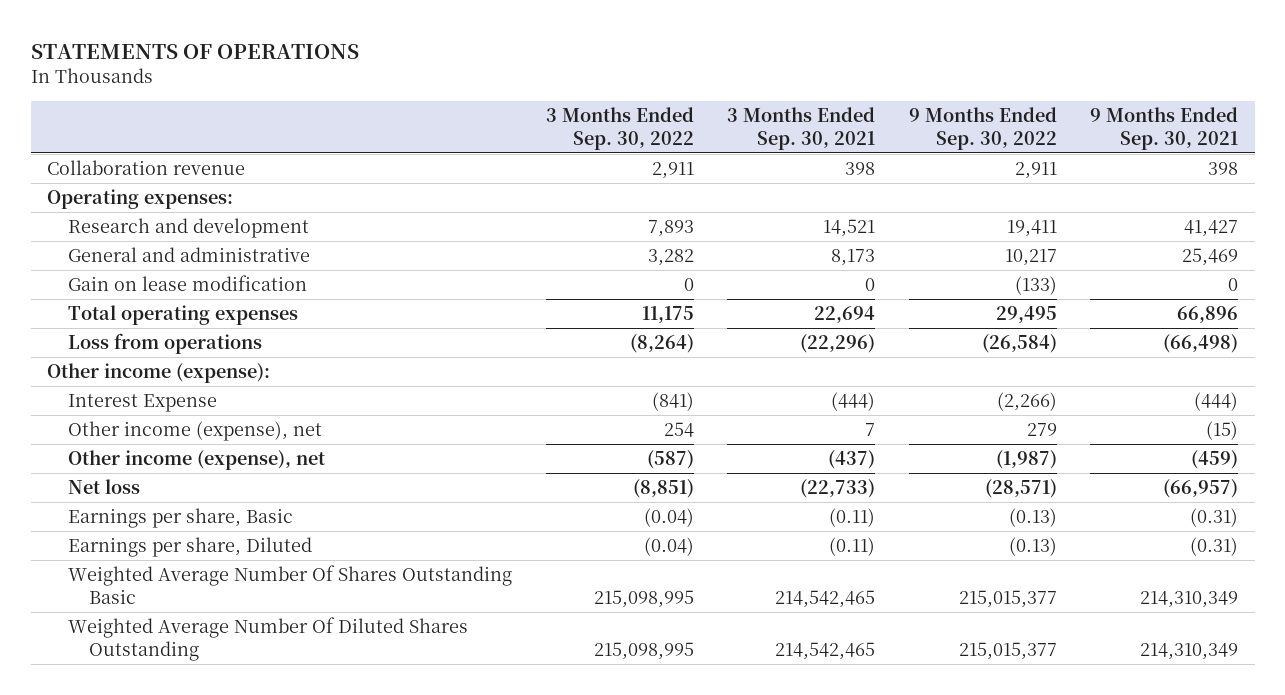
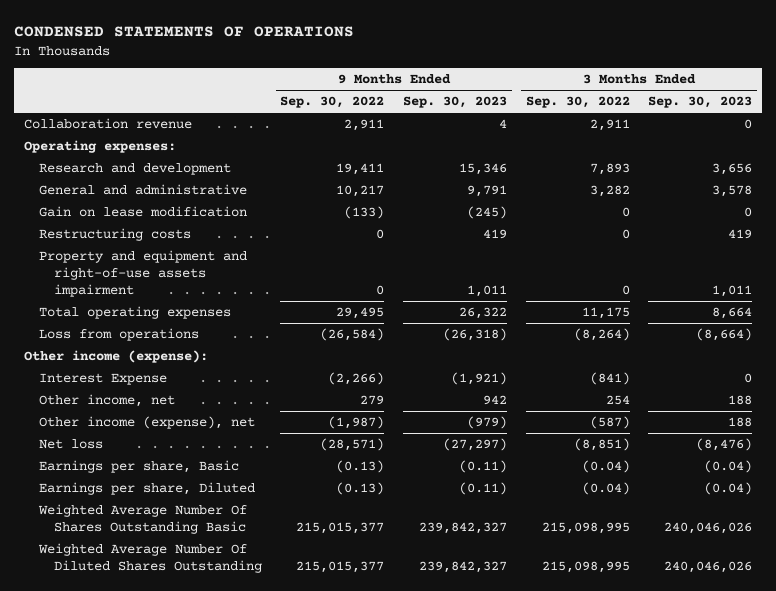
- STATEMENTS OF OPERATIONS
+ CONDENSED STATEMENTS OF OPERATIONS
- | 3 Months Ended Sep. 30, 2022 | 3 Months Ended Sep. 30, 2021 | 9 Months Ended Sep. 30, 2022 | 9 Months Ended Sep. 30, 2021
+ | 9 Months Ended Sep. 30, 2022 | 9 Months Ended Sep. 30, 2023 | 3 Months Ended Sep. 30, 2022 | 3 Months Ended Sep. 30, 2023
+ Restructuring costs | 0 | 419 | 0 | 419
+ Property and equipment and right-of-use assets impairment | 0 | 1,011 | 0 | 1,011
- Other income (expense), net | 254 | 7 | 279 | (15)
+ Other income, net | 279 | 942 | 254 | 188

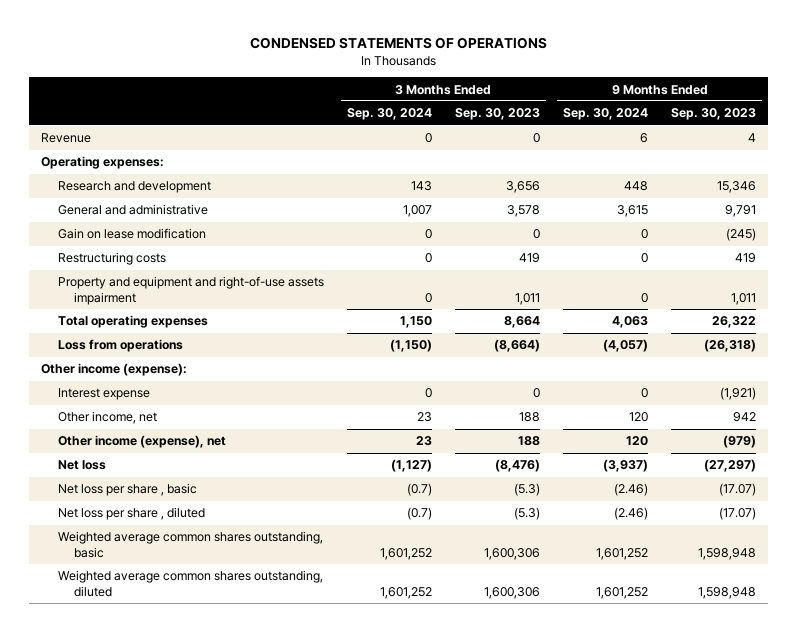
- | 9 Months Ended Sep. 30, 2022 | 9 Months Ended Sep. 30, 2023 | 3 Months Ended Sep. 30, 2022 | 3 Months Ended Sep. 30, 2023
+ | 3 Months Ended Sep. 30, 2024 | 3 Months Ended Sep. 30, 2023 | 9 Months Ended Sep. 30, 2024 | 9 Months Ended Sep. 30, 2023
- Collaboration revenue | 2,911 | 4 | 2,911 | 0
+ Revenue | 0 | 0 | 6 | 4
- Interest Expense | (2,266) | (1,921) | (841) | 0
+ Interest expense | 0 | 0 | 0 | (1,921)
- Earnings per share, Basic | (0.13) | (0.11) | (0.04) | (0.04)
- Earnings per share, Diluted | (0.13) | (0.11) | (0.04) | (0.04)
- Weighted Average Number Of Shares Outstanding Basic | 215,015,377 | 239,842,327 | 215,098,995 | 240,046,026
- Weighted Average Number Of Diluted Shares Outstanding | 215,015,377 | 239,842,327 | 215,098,995 | 240,046,026
+ Net loss per share , basic | (0.7) | (5.3) | (2.46) | (17.07)
+ Net loss per share , diluted | (0.7) | (5.3) | (2.46) | (17.07)
+ Weighted average common shares outstanding, basic | 1,601,252 | 1,600,306 | 1,601,252 | 1,598,948
+ Weighted average common shares outstanding, diluted | 1,601,252 | 1,600,306 | 1,601,252 | 1,598,948

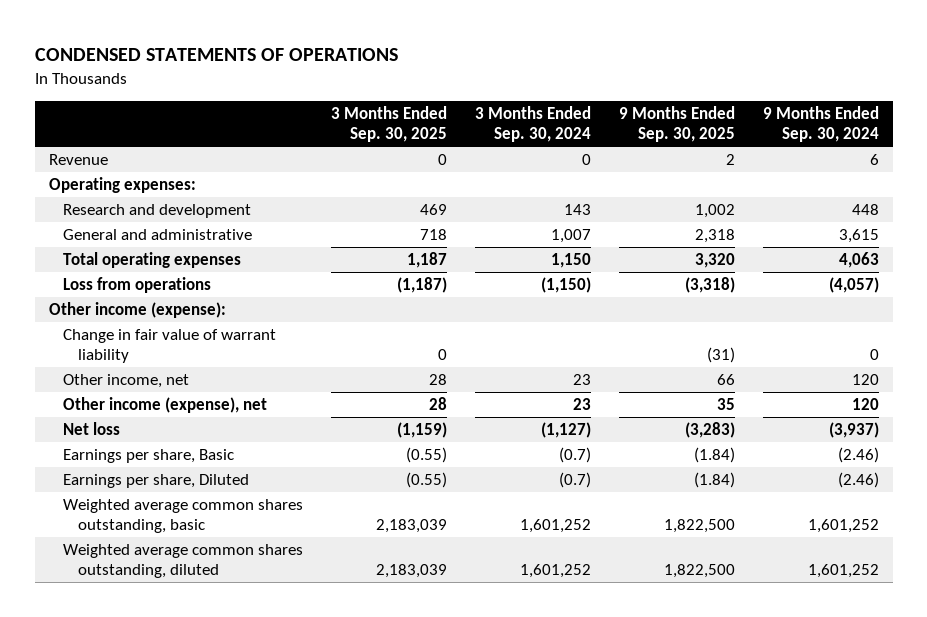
- | 3 Months Ended Sep. 30, 2024 | 3 Months Ended Sep. 30, 2023 | 9 Months Ended Sep. 30, 2024 | 9 Months Ended Sep. 30, 2023
+ | 3 Months Ended Sep. 30, 2025 | 3 Months Ended Sep. 30, 2024 | 9 Months Ended Sep. 30, 2025 | 9 Months Ended Sep. 30, 2024
- Gain on lease modification | 0 | 0 | 0 | (245)
- Restructuring costs | 0 | 419 | 0 | 419
- Property and equipment and right-of-use assets impairment | 0 | 1,011 | 0 | 1,011
- Interest expense | 0 | 0 | 0 | (1,921)
+ Change in fair value of warrant liability | 0 | | (31) | 0
- Net loss per share , basic | (0.7) | (5.3) | (2.46) | (17.07)
- Net loss per share , diluted | (0.7) | (5.3) | (2.46) | (17.07)
+ Earnings per share, Basic | (0.55) | (0.7) | (1.84) | (2.46)
+ Earnings per share, Diluted | (0.55) | (0.7) | (1.84) | (2.46)

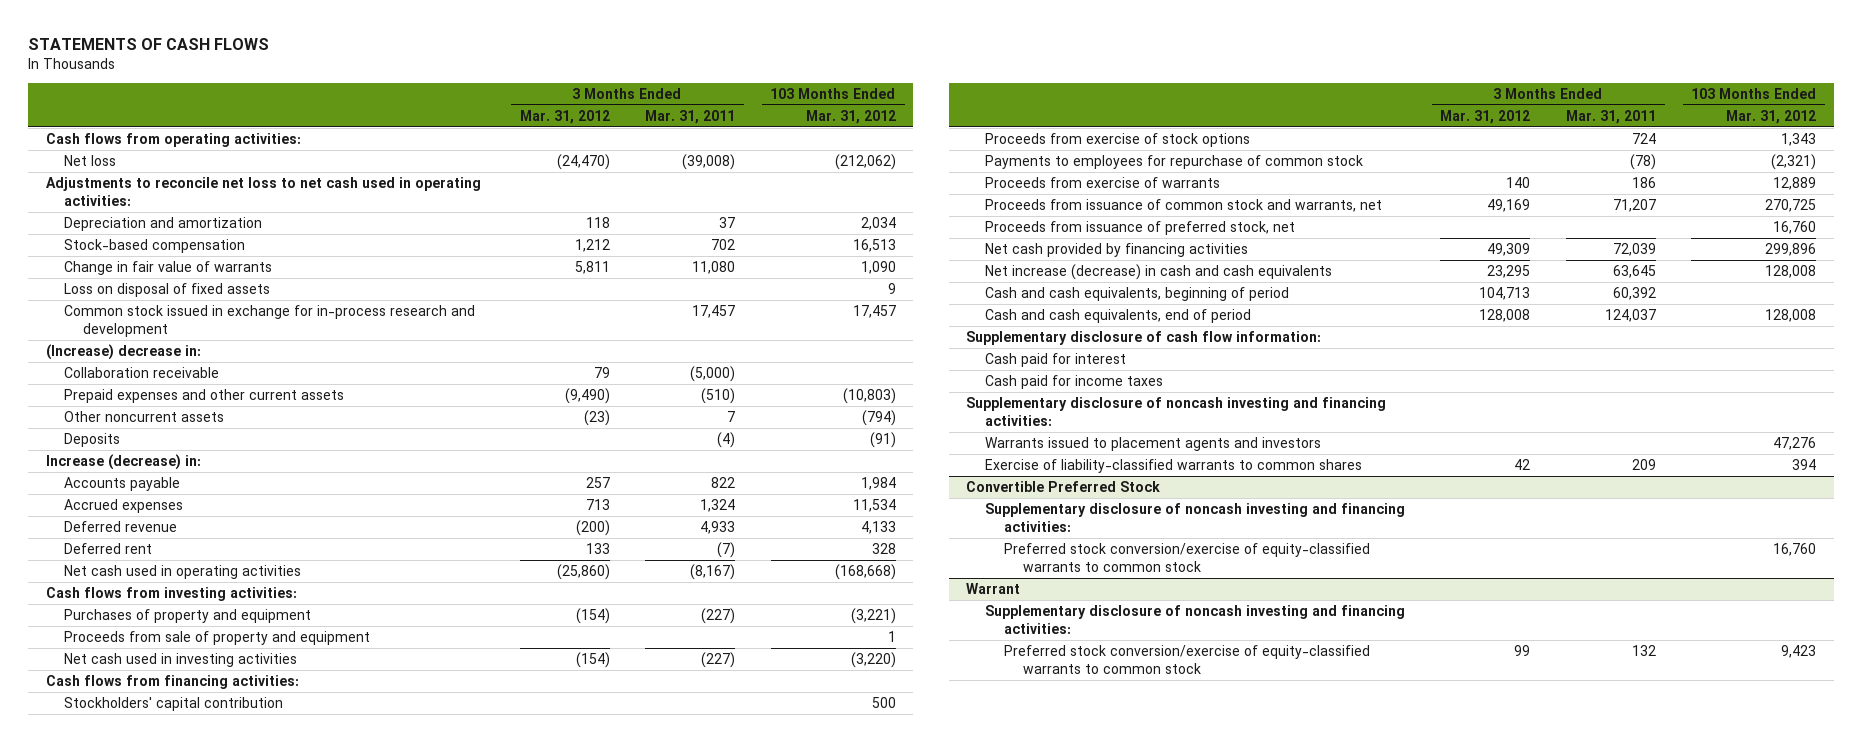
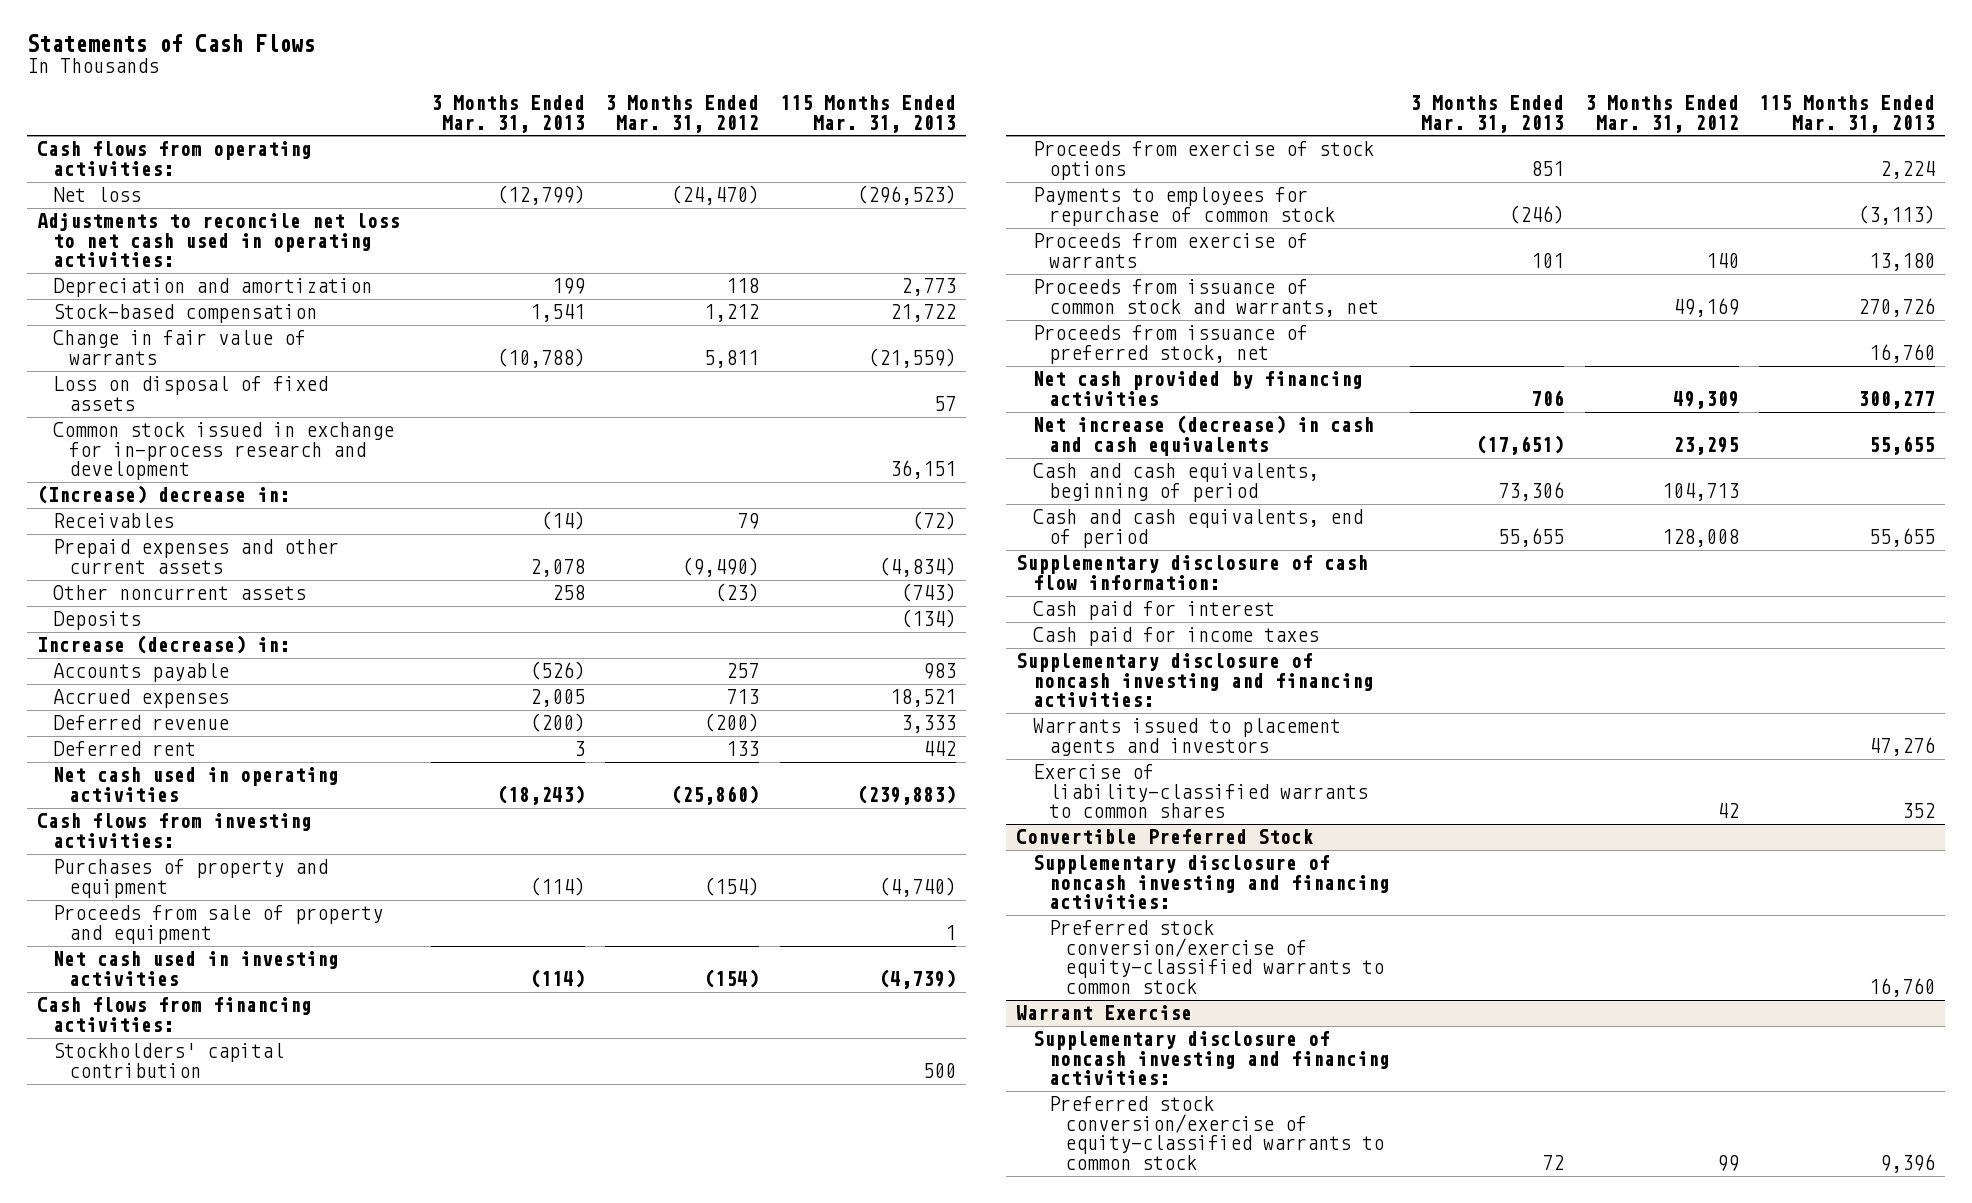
- STATEMENTS OF CASH FLOWS
+ Statements of Cash Flows
- | 3 Months Ended Mar. 31, 2012 | 3 Months Ended Mar. 31, 2011 | 103 Months Ended Mar. 31, 2012
+ | 3 Months Ended Mar. 31, 2013 | 3 Months Ended Mar. 31, 2012 | 115 Months Ended Mar. 31, 2013
- Collaboration receivable | 79 | (5,000) |
+ Receivables | (14) | 79 | (72)
- Warrant
+ Warrant Exercise

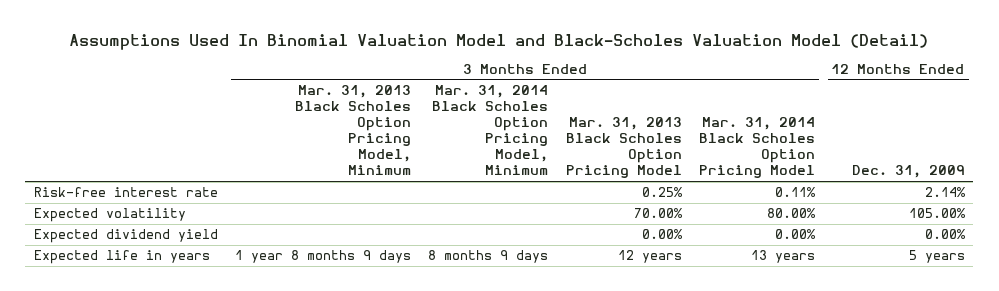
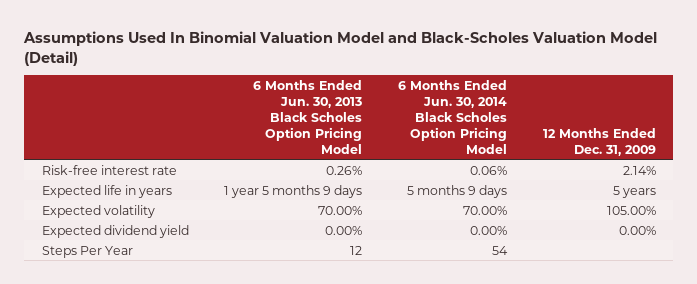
- | 3 Months Ended Mar. 31, 2013 Black Scholes Option Pricing Model, Minimum | 3 Months Ended Mar. 31, 2014 Black Scholes Option Pricing Model, Minimum | 3 Months Ended Mar. 31, 2013 Black Scholes Option Pricing Model | 3 Months Ended Mar. 31, 2014 Black Scholes Option Pricing Model | 12 Months Ended Dec. 31, 2009
+ | 6 Months Ended Jun. 30, 2013 Black Scholes Option Pricing Model | 6 Months Ended Jun. 30, 2014 Black Scholes Option Pricing Model | 12 Months Ended Dec. 31, 2009
moved up: Expected life in years | 1 year 5 months 9 days | 5 months 9 days | 5 years
+ Steps Per Year | 12 | 54 |

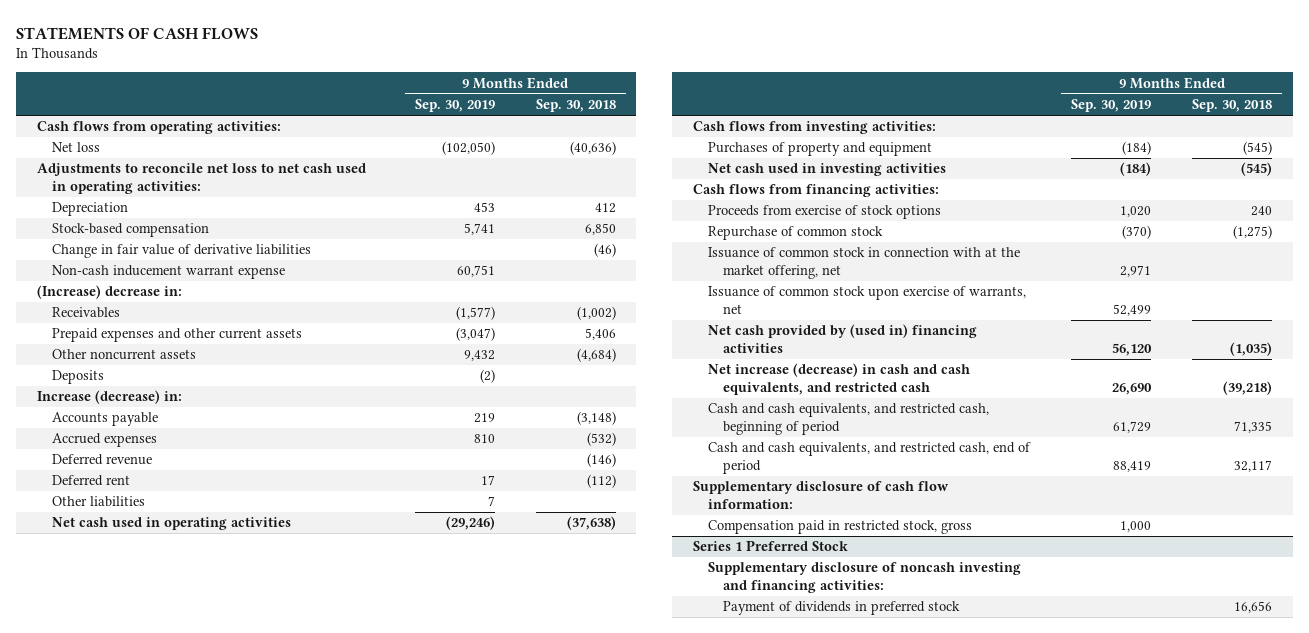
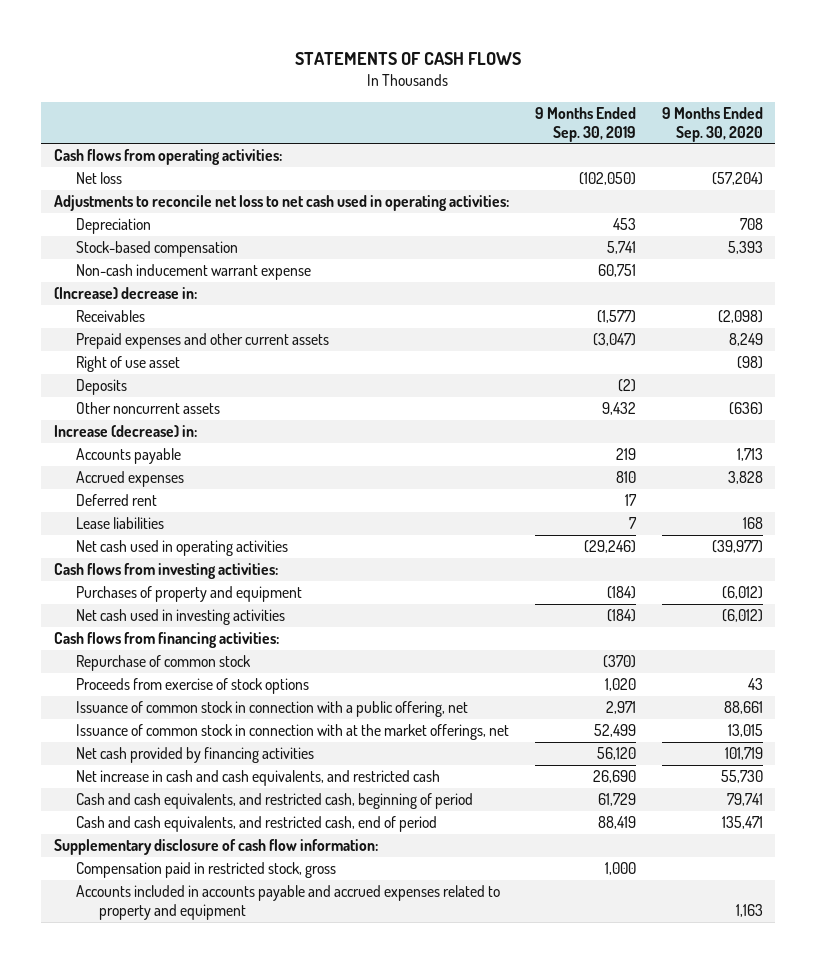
- | 9 Months Ended Sep. 30, 2019 | 9 Months Ended Sep. 30, 2018
+ | 9 Months Ended Sep. 30, 2019 | 9 Months Ended Sep. 30, 2020
- Change in fair value of derivative liabilities | | (46)
+ Right of use asset | | (98)
moved down: Other noncurrent assets | 9,432 | (636)
- Deferred revenue | | (146)
- Other liabilities | 7 |
+ Lease liabilities | 7 | 168
- Issuance of common stock in connection with at the market offering, net | 2,971 |
- Issuance of common stock upon exercise of warrants, net | 52,499 |
- Net cash provided by (used in) financing activities | 56,120 | (1,035)
- Net increase (decrease) in cash and cash equivalents, and restricted cash | 26,690 | (39,218)
moved down: Proceeds from exercise of stock options | 1,020 | 43
+ Issuance of common stock in connection with a public offering, net | 2,971 | 88,661
+ Issuance of common stock in connection with at the market offerings, net | 52,499 | 13,015
+ Net cash provided by financing activities | 56,120 | 101,719
+ Net increase in cash and cash equivalents, and restricted cash | 26,690 | 55,730
- Series 1 Preferred Stock
- Supplementary disclosure of noncash investing and financing activities:
- Payment of dividends in preferred stock | | 16,656
+ Accounts included in accounts payable and accrued expenses related to property and equipment | | 1,163

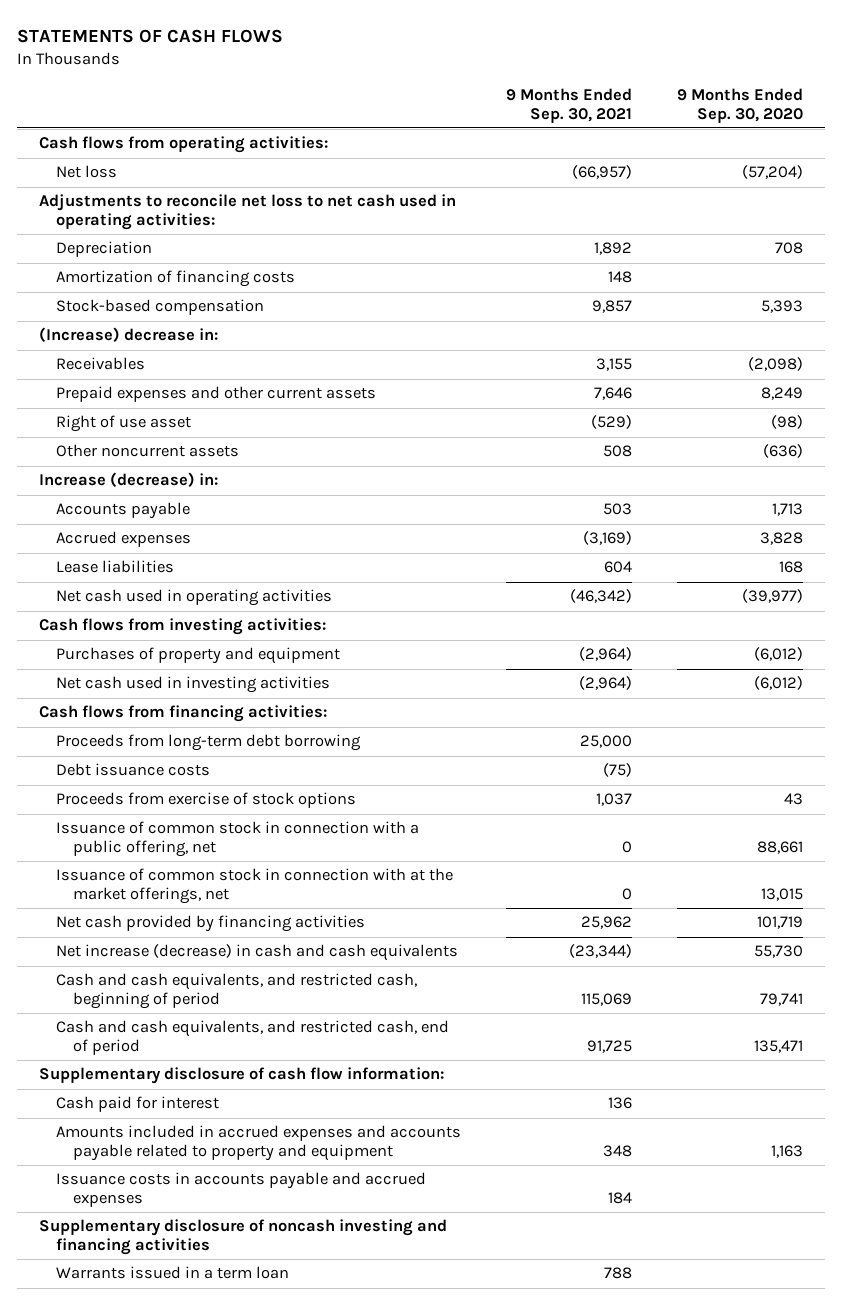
- | 9 Months Ended Sep. 30, 2019 | 9 Months Ended Sep. 30, 2020
+ | 9 Months Ended Sep. 30, 2021 | 9 Months Ended Sep. 30, 2020
+ Amortization of financing costs | 148 |
- Non-cash inducement warrant expense | 60,751 |
- Deposits | (2) |
- Deferred rent | 17 |
- Repurchase of common stock | (370) |
+ Proceeds from long-term debt borrowing | 25,000 |
+ Debt issuance costs | (75) |
- Net increase in cash and cash equivalents, and restricted cash | 26,690 | 55,730
+ Net increase (decrease) in cash and cash equivalents | (23,344) | 55,730
- Compensation paid in restricted stock, gross | 1,000 |
- Accounts included in accounts payable and accrued expenses related to property and equipment | | 1,163
+ Cash paid for interest | 136 |
+ Amounts included in accrued expenses and accounts payable related to property and equipment | 348 | 1,163
+ Issuance costs in accounts payable and accrued expenses | 184 |
+ Supplementary disclosure of noncash investing and financing activities
+ Warrants issued in a term loan | 788 |

